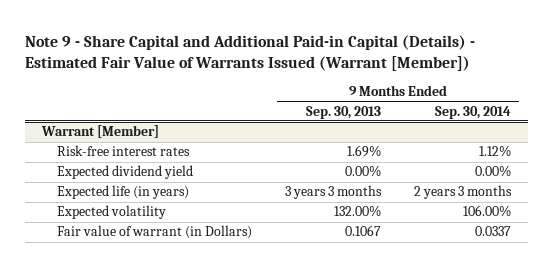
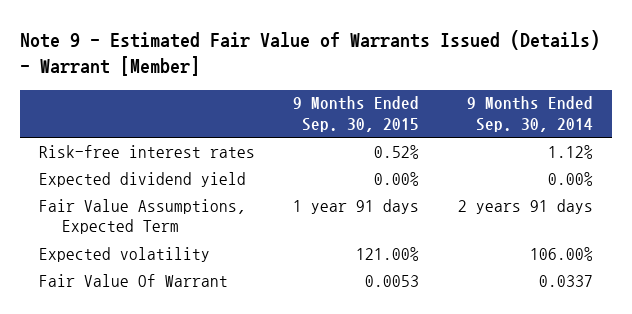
- Note 9 - Share Capital and Additional Paid-in Capital (Details) - Estimated Fair Value of Warrants Issued (Warrant [Member])
+ Note 9 - Estimated Fair Value of Warrants Issued (Details) - Warrant [Member]
- | 9 Months Ended Sep. 30, 2013 | 9 Months Ended Sep. 30, 2014
+ | 9 Months Ended Sep. 30, 2015 | 9 Months Ended Sep. 30, 2014
- Warrant [Member]
- Expected life (in years) | 3 years 3 months | 2 years 3 months
+ Fair Value Assumptions, Expected Term | 1 year 91 days | 2 years 91 days
- Fair value of warrant (in Dollars) | 0.1067 | 0.0337
+ Fair Value Of Warrant | 0.0053 | 0.0337

